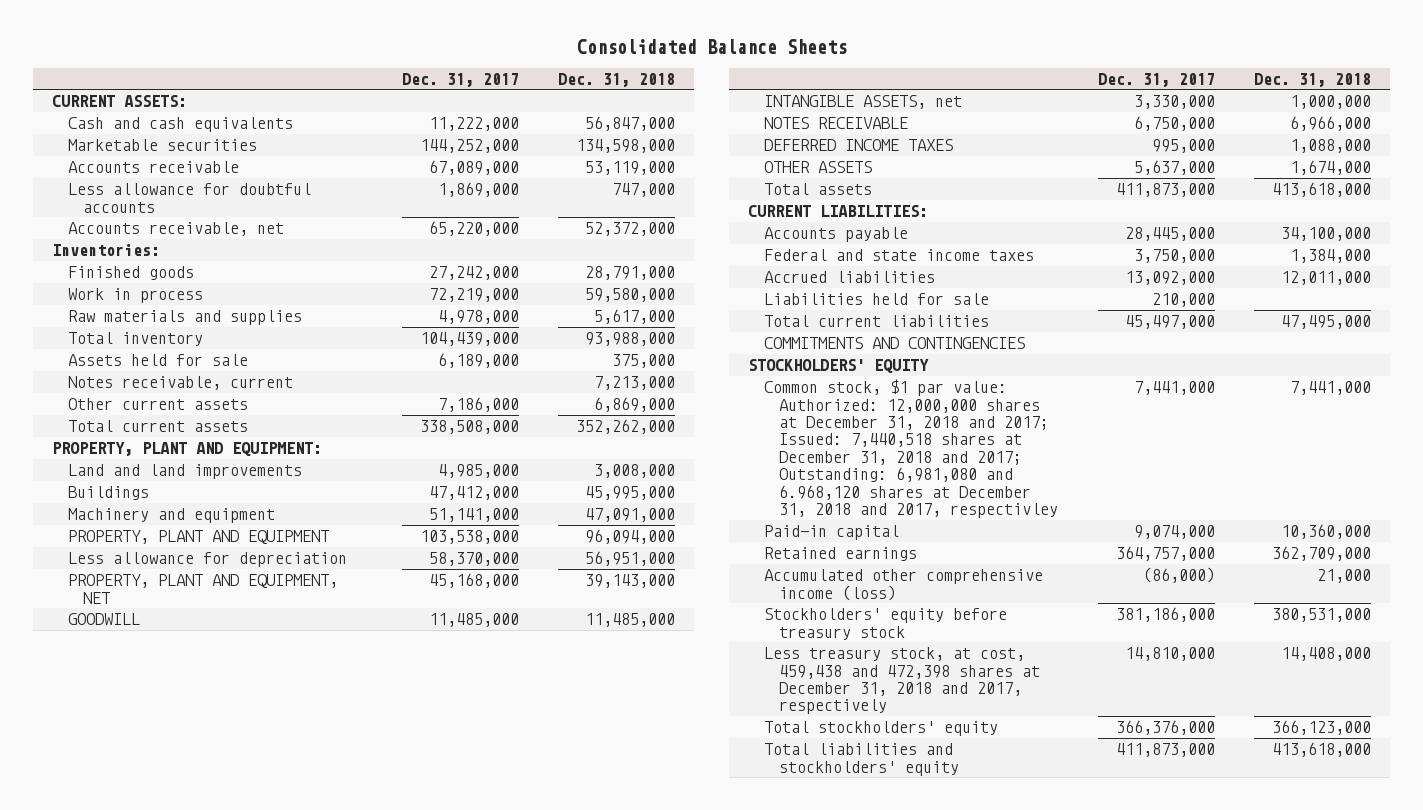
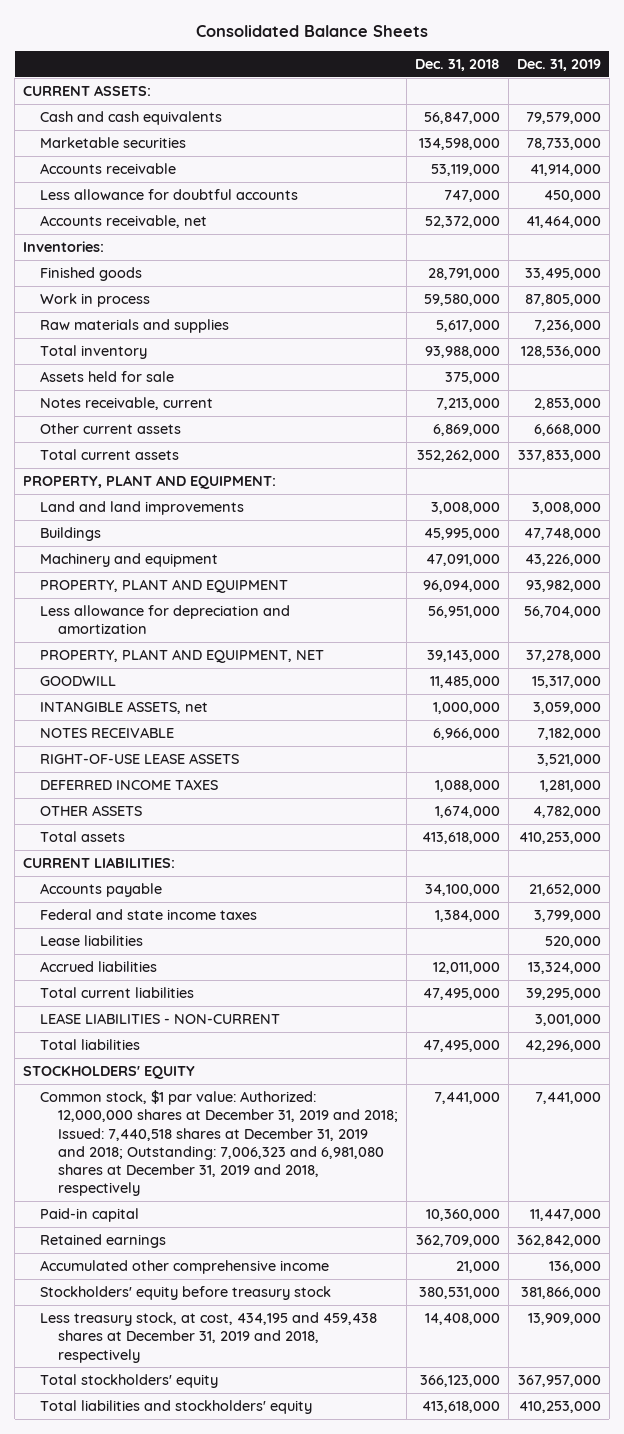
- | Dec. 31, 2017 | Dec. 31, 2018
+ | Dec. 31, 2018 | Dec. 31, 2019
- Less allowance for depreciation | 58,370,000 | 56,951,000
+ Less allowance for depreciation and amortization | 56,951,000 | 56,704,000
+ RIGHT-OF-USE LEASE ASSETS | | 3,521,000
+ Lease liabilities | | 520,000
- Liabilities held for sale | 210,000 |
- COMMITMENTS AND CONTINGENCIES
+ LEASE LIABILITIES - NON-CURRENT | | 3,001,000
+ Total liabilities | 47,495,000 | 42,296,000
- Common stock, $1 par value: Authorized: 12,000,000 shares at December 31, 2018 and 2017; Issued: 7,440,518 shares at December 31, 2018 and 2017; Outstanding: 6,981,080 and 6.968,120 shares at December 31, 2018 and 2017, respectivley | 7,441,000 | 7,441,000
+ Common stock, $1 par value: Authorized: 12,000,000 shares at December 31, 2019 and 2018; Issued: 7,440,518 shares at December 31, 2019 and 2018; Outstanding: 7,006,323 and 6,981,080 shares at December 31, 2019 and 2018, respectively | 7,441,000 | 7,441,000
- Accumulated other comprehensive income (loss) | (86,000) | 21,000
+ Accumulated other comprehensive income | 21,000 | 136,000
- Less treasury stock, at cost, 459,438 and 472,398 shares at December 31, 2018 and 2017, respectively | 14,810,000 | 14,408,000
+ Less treasury stock, at cost, 434,195 and 459,438 shares at December 31, 2019 and 2018, respectively | 14,408,000 | 13,909,000

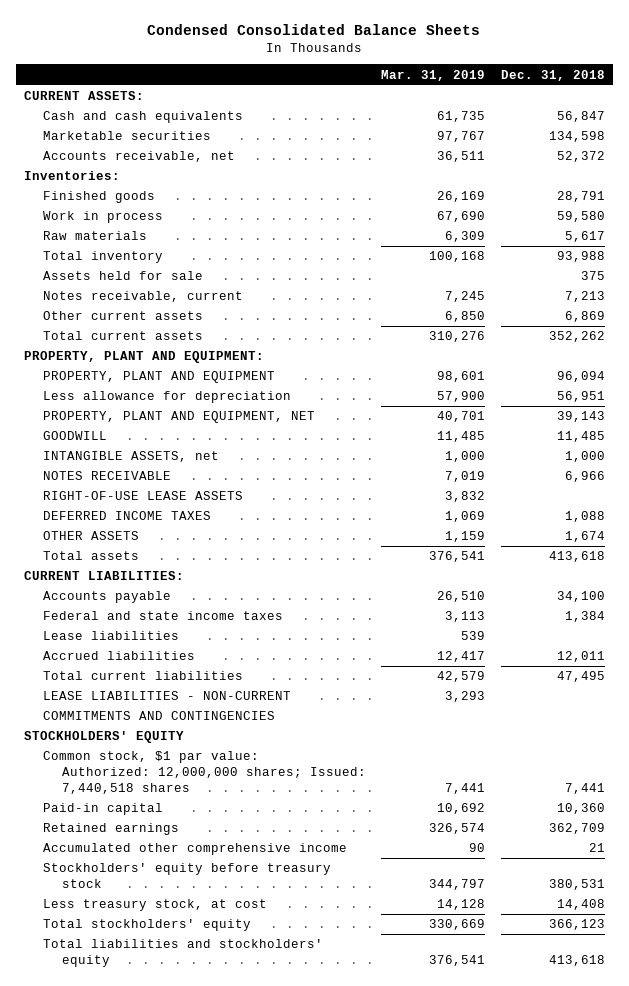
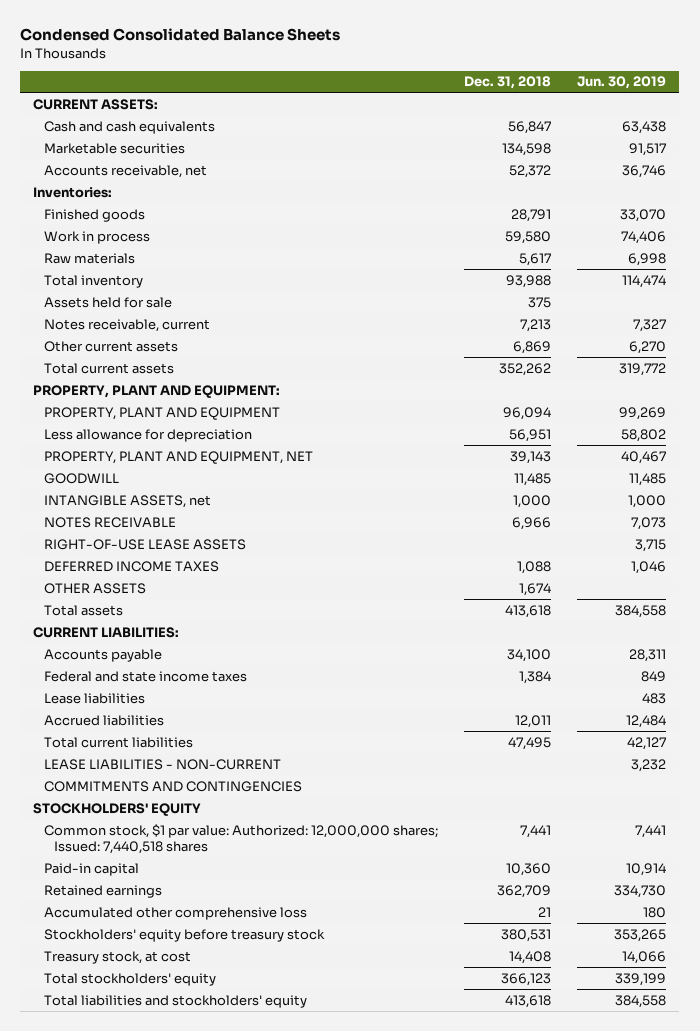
- | Mar. 31, 2019 | Dec. 31, 2018
+ | Dec. 31, 2018 | Jun. 30, 2019
- Accumulated other comprehensive income | 90 | 21
+ Accumulated other comprehensive loss | 21 | 180
- Less treasury stock, at cost | 14,128 | 14,408
+ Treasury stock, at cost | 14,408 | 14,066

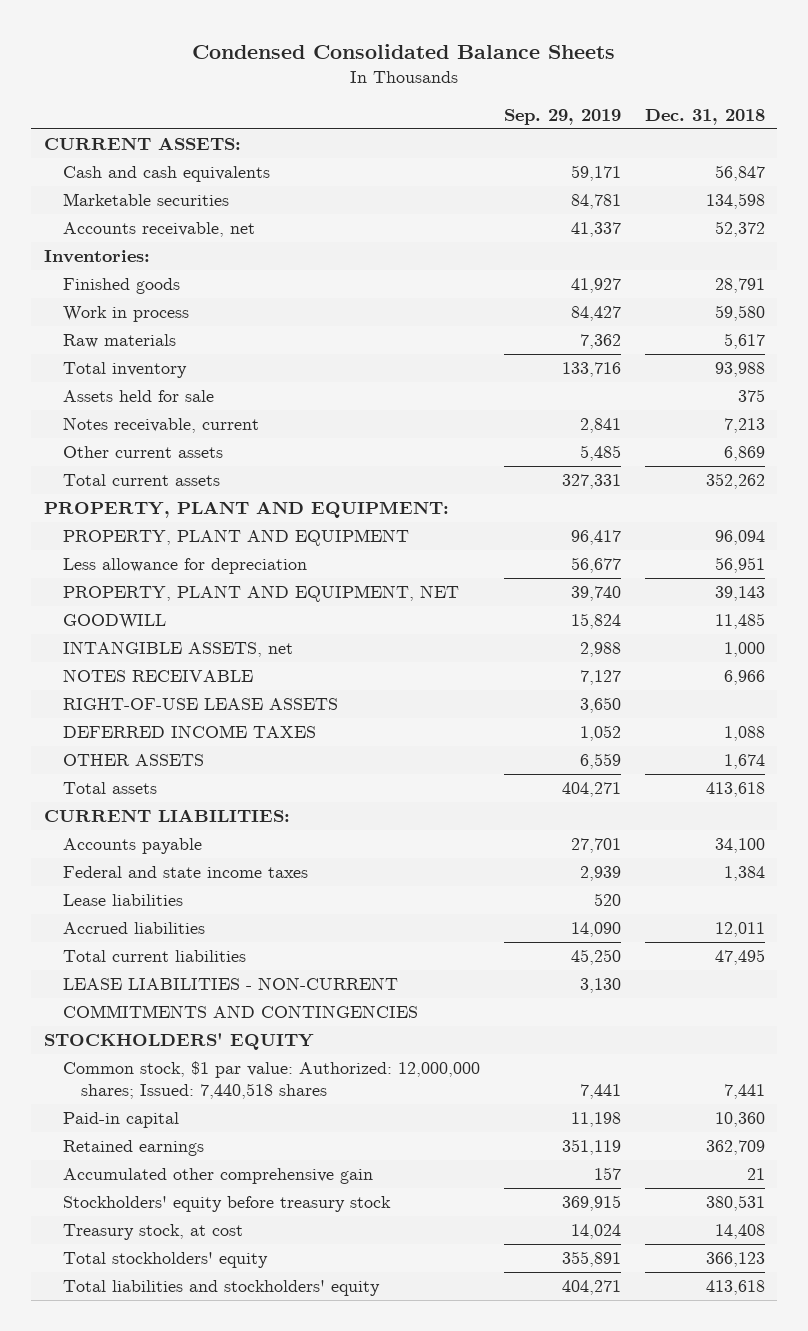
- | Dec. 31, 2018 | Jun. 30, 2019
+ | Sep. 29, 2019 | Dec. 31, 2018
- Accumulated other comprehensive loss | 21 | 180
+ Accumulated other comprehensive gain | 157 | 21

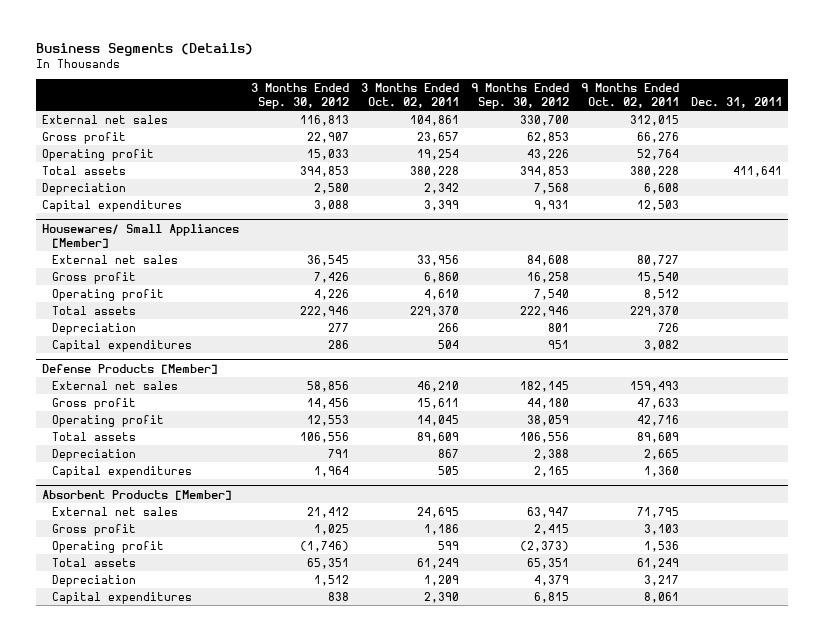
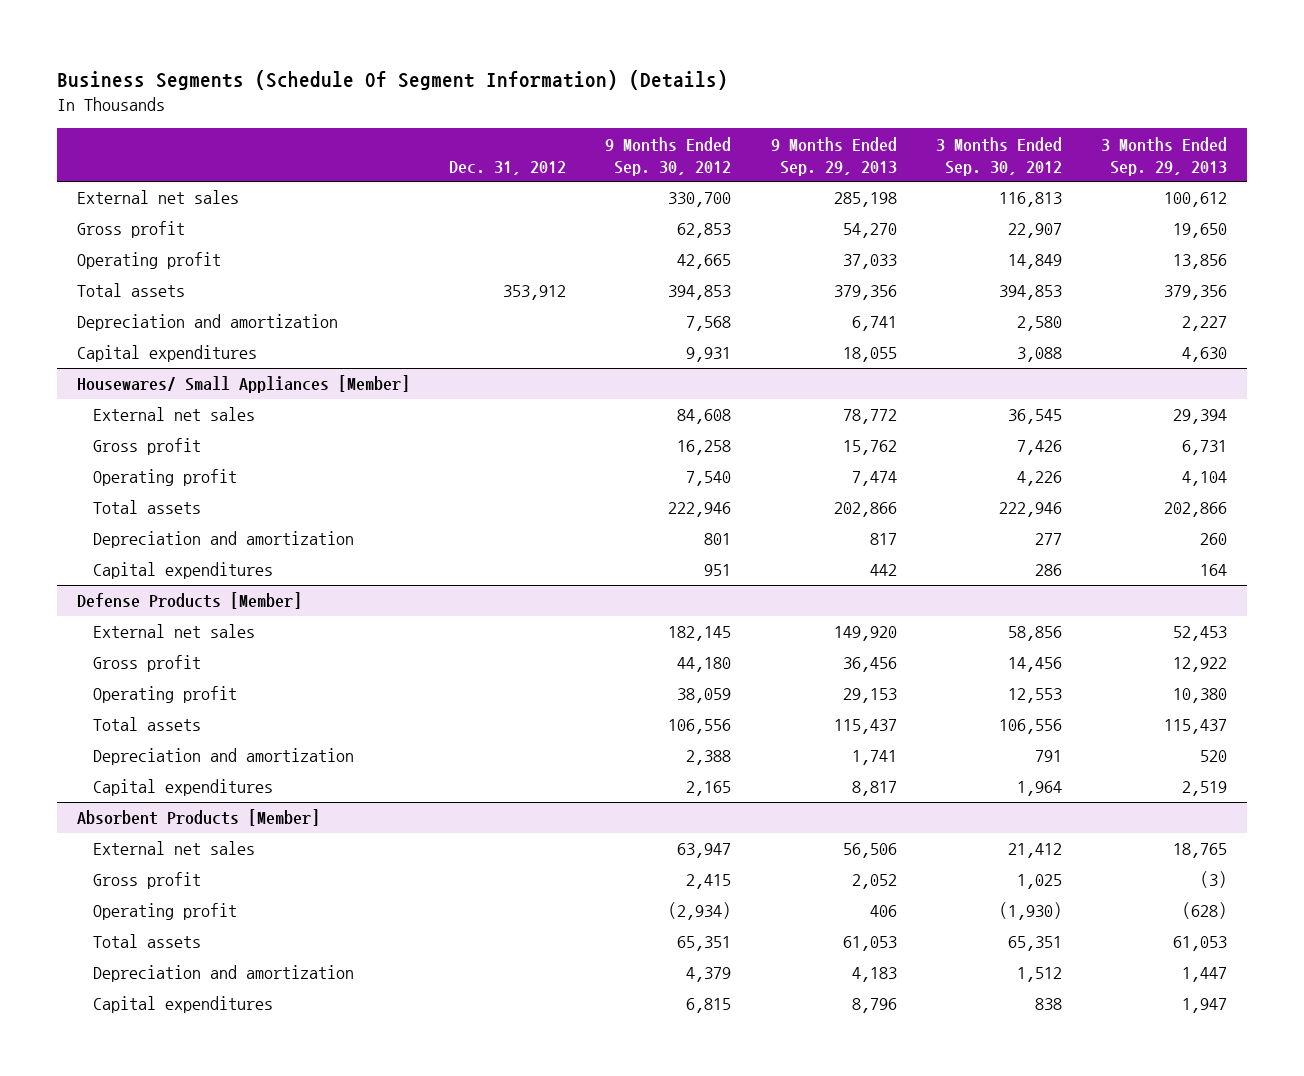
- Business Segments (Details)
+ Business Segments (Schedule Of Segment Information) (Details)
- | 3 Months Ended Sep. 30, 2012 | 3 Months Ended Oct. 02, 2011 | 9 Months Ended Sep. 30, 2012 | 9 Months Ended Oct. 02, 2011 | Dec. 31, 2011
+ | Dec. 31, 2012 | 9 Months Ended Sep. 30, 2012 | 9 Months Ended Sep. 29, 2013 | 3 Months Ended Sep. 30, 2012 | 3 Months Ended Sep. 29, 2013
- Operating profit | 15,033 | 19,254 | 43,226 | 52,764 |
+ Operating profit | | 42,665 | 37,033 | 14,849 | 13,856
- Depreciation | 2,580 | 2,342 | 7,568 | 6,608 |
+ Depreciation and amortization | | 7,568 | 6,741 | 2,580 | 2,227
@ Housewares/ Small Appliances [Member]
- Depreciation | 277 | 266 | 801 | 726 |
+ Depreciation and amortization | | 801 | 817 | 277 | 260
@ Defense Products [Member]
- Depreciation | 791 | 867 | 2,388 | 2,665 |
+ Depreciation and amortization | | 2,388 | 1,741 | 791 | 520
@ Absorbent Products [Member]
- Operating profit | (1,746) | 599 | (2,373) | 1,536 |
+ Operating profit | | (2,934) | 406 | (1,930) | (628)
- Depreciation | 1,512 | 1,209 | 4,379 | 3,217 |
+ Depreciation and amortization | | 4,379 | 4,183 | 1,512 | 1,447

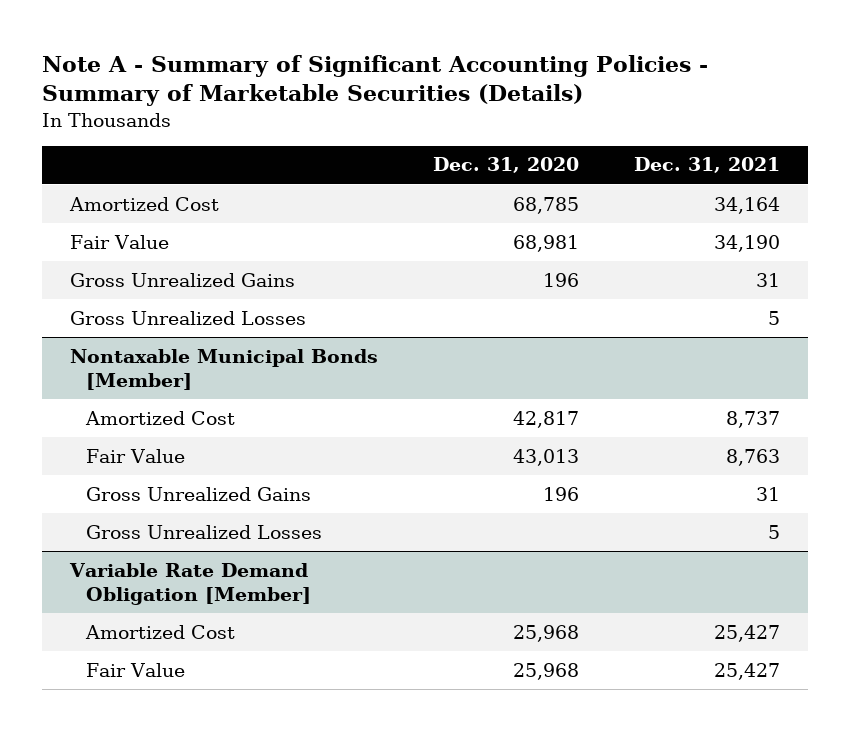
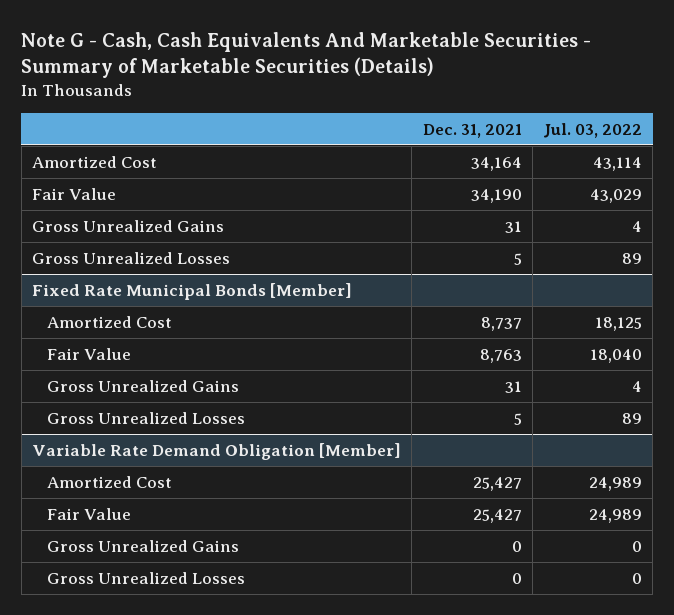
- Note A - Summary of Significant Accounting Policies - Summary of Marketable Securities (Details)
+ Note G - Cash, Cash Equivalents And Marketable Securities - Summary of Marketable Securities (Details)
- | Dec. 31, 2020 | Dec. 31, 2021
+ | Dec. 31, 2021 | Jul. 03, 2022
- Nontaxable Municipal Bonds [Member]
+ Fixed Rate Municipal Bonds [Member]
@ Variable Rate Demand Obligation [Member]
+ Gross Unrealized Gains | 0 | 0
+ Gross Unrealized Losses | 0 | 0

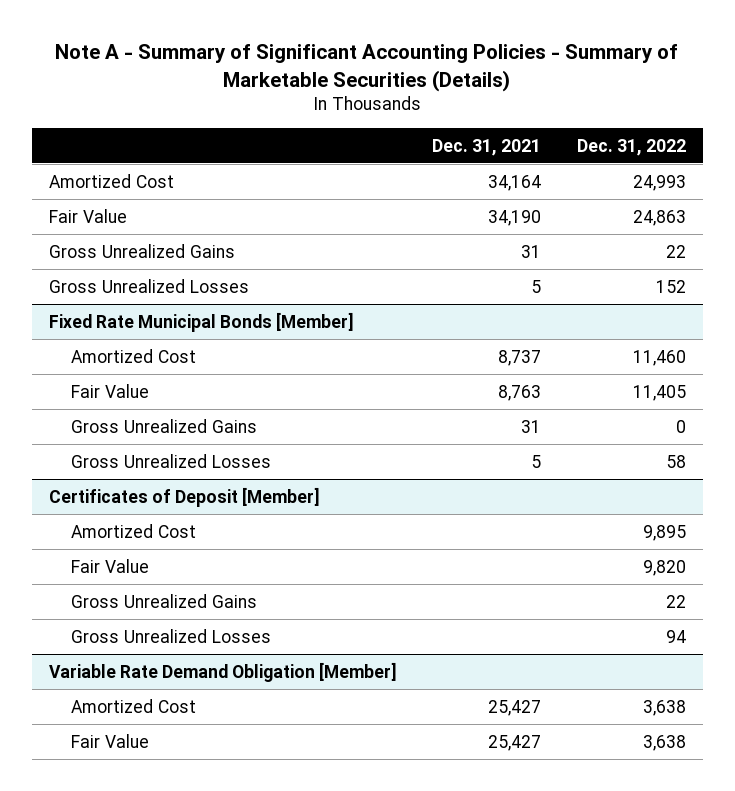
- Note G - Cash, Cash Equivalents And Marketable Securities - Summary of Marketable Securities (Details)
+ Note A - Summary of Significant Accounting Policies - Summary of Marketable Securities (Details)
- | Dec. 31, 2021 | Jul. 03, 2022
+ | Dec. 31, 2021 | Dec. 31, 2022
+ Certificates of Deposit [Member]
+ Amortized Cost | | 9,895
+ Fair Value | | 9,820
+ Gross Unrealized Gains | | 22
+ Gross Unrealized Losses | | 94
@ Variable Rate Demand Obligation [Member]
- Gross Unrealized Gains | 0 | 0
- Gross Unrealized Losses | 0 | 0

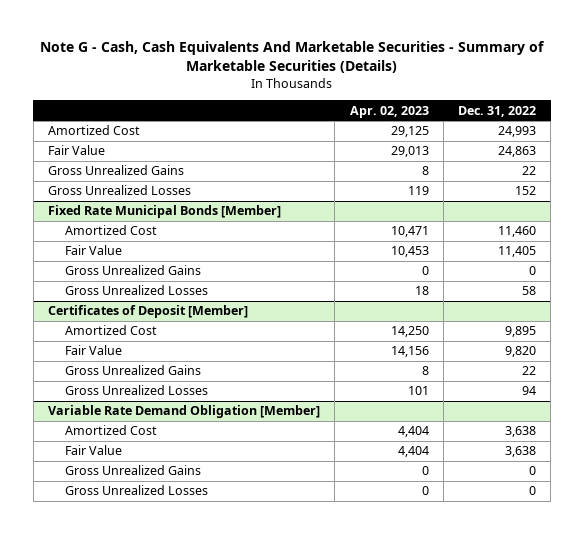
- Note A - Summary of Significant Accounting Policies - Summary of Marketable Securities (Details)
+ Note G - Cash, Cash Equivalents And Marketable Securities - Summary of Marketable Securities (Details)
- | Dec. 31, 2021 | Dec. 31, 2022
+ | Apr. 02, 2023 | Dec. 31, 2022
@ Variable Rate Demand Obligation [Member]
+ Gross Unrealized Gains | 0 | 0
+ Gross Unrealized Losses | 0 | 0

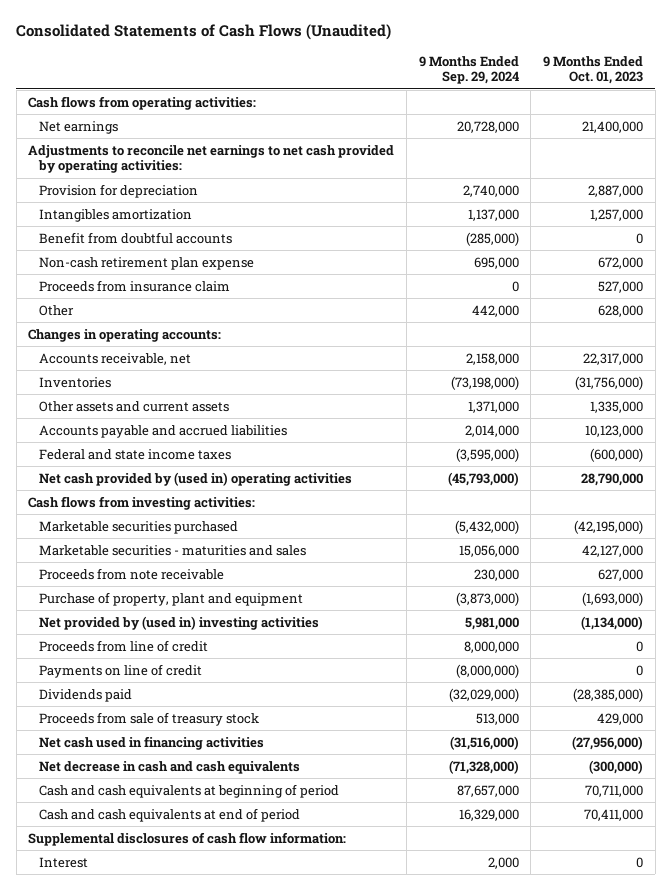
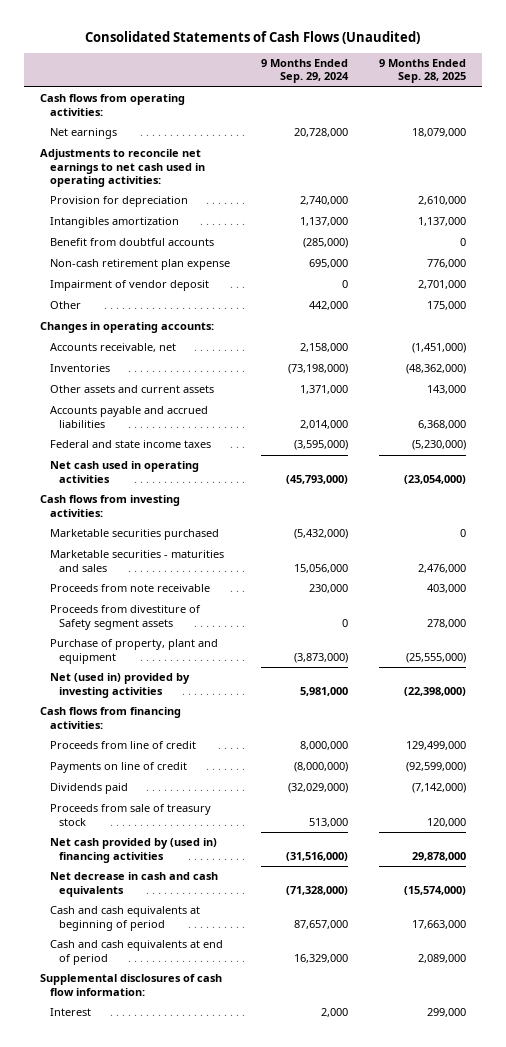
- | 9 Months Ended Sep. 29, 2024 | 9 Months Ended Oct. 01, 2023
+ | 9 Months Ended Sep. 29, 2024 | 9 Months Ended Sep. 28, 2025
- Adjustments to reconcile net earnings to net cash provided by operating activities:
+ Adjustments to reconcile net earnings to net cash used in operating activities:
- Proceeds from insurance claim | 0 | 527,000
+ Impairment of vendor deposit | 0 | 2,701,000
- Net cash provided by (used in) operating activities | (45,793,000) | 28,790,000
+ Net cash used in operating activities | (45,793,000) | (23,054,000)
+ Proceeds from divestiture of Safety segment assets | 0 | 278,000
- Net provided by (used in) investing activities | 5,981,000 | (1,134,000)
+ Net (used in) provided by investing activities | 5,981,000 | (22,398,000)
+ Cash flows from financing activities:
- Net cash used in financing activities | (31,516,000) | (27,956,000)
+ Net cash provided by (used in) financing activities | (31,516,000) | 29,878,000

